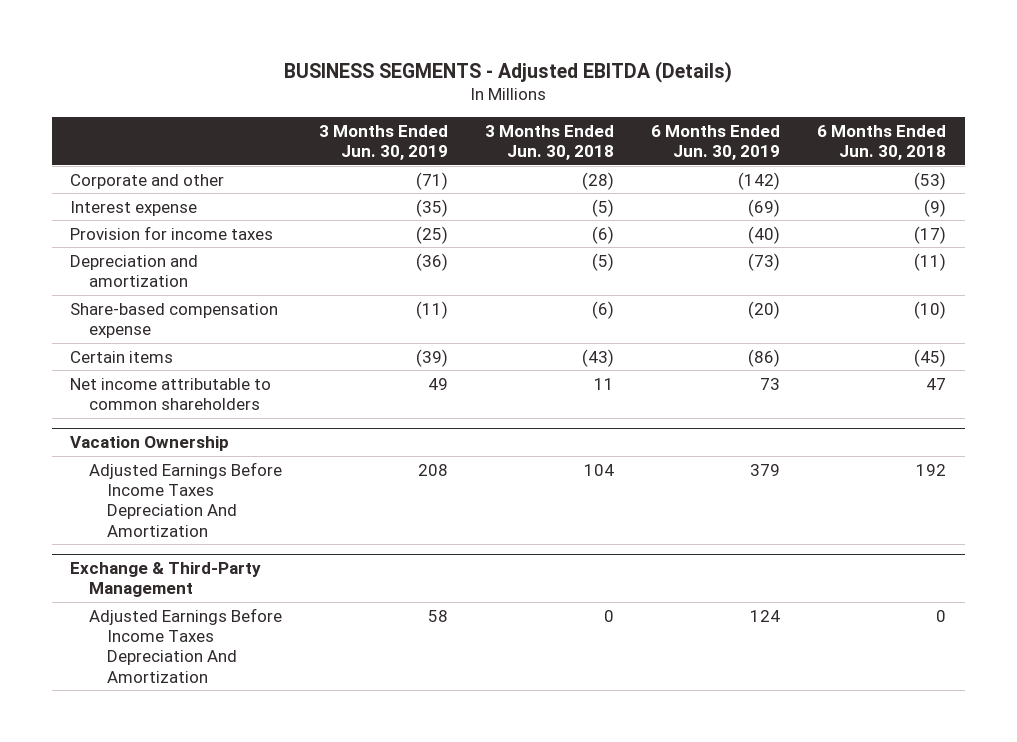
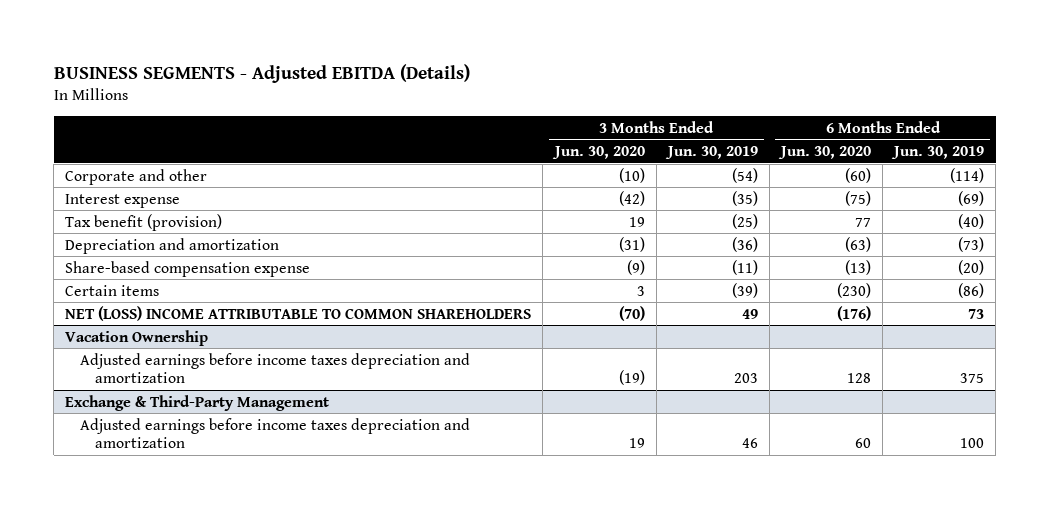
- | 3 Months Ended Jun. 30, 2019 | 3 Months Ended Jun. 30, 2018 | 6 Months Ended Jun. 30, 2019 | 6 Months Ended Jun. 30, 2018
+ | 3 Months Ended Jun. 30, 2020 | 3 Months Ended Jun. 30, 2019 | 6 Months Ended Jun. 30, 2020 | 6 Months Ended Jun. 30, 2019
- Corporate and other | (71) | (28) | (142) | (53)
+ Corporate and other | (10) | (54) | (60) | (114)
- Provision for income taxes | (25) | (6) | (40) | (17)
+ Tax benefit (provision) | 19 | (25) | 77 | (40)
- Net income attributable to common shareholders | 49 | 11 | 73 | 47
+ NET (LOSS) INCOME ATTRIBUTABLE TO COMMON SHAREHOLDERS | (70) | 49 | (176) | 73
@ Vacation Ownership
- Adjusted Earnings Before Income Taxes Depreciation And Amortization | 208 | 104 | 379 | 192
+ Adjusted earnings before income taxes depreciation and amortization | (19) | 203 | 128 | 375
@ Exchange & Third-Party Management
- Adjusted Earnings Before Income Taxes Depreciation And Amortization | 58 | 0 | 124 | 0
+ Adjusted earnings before income taxes depreciation and amortization | 19 | 46 | 60 | 100

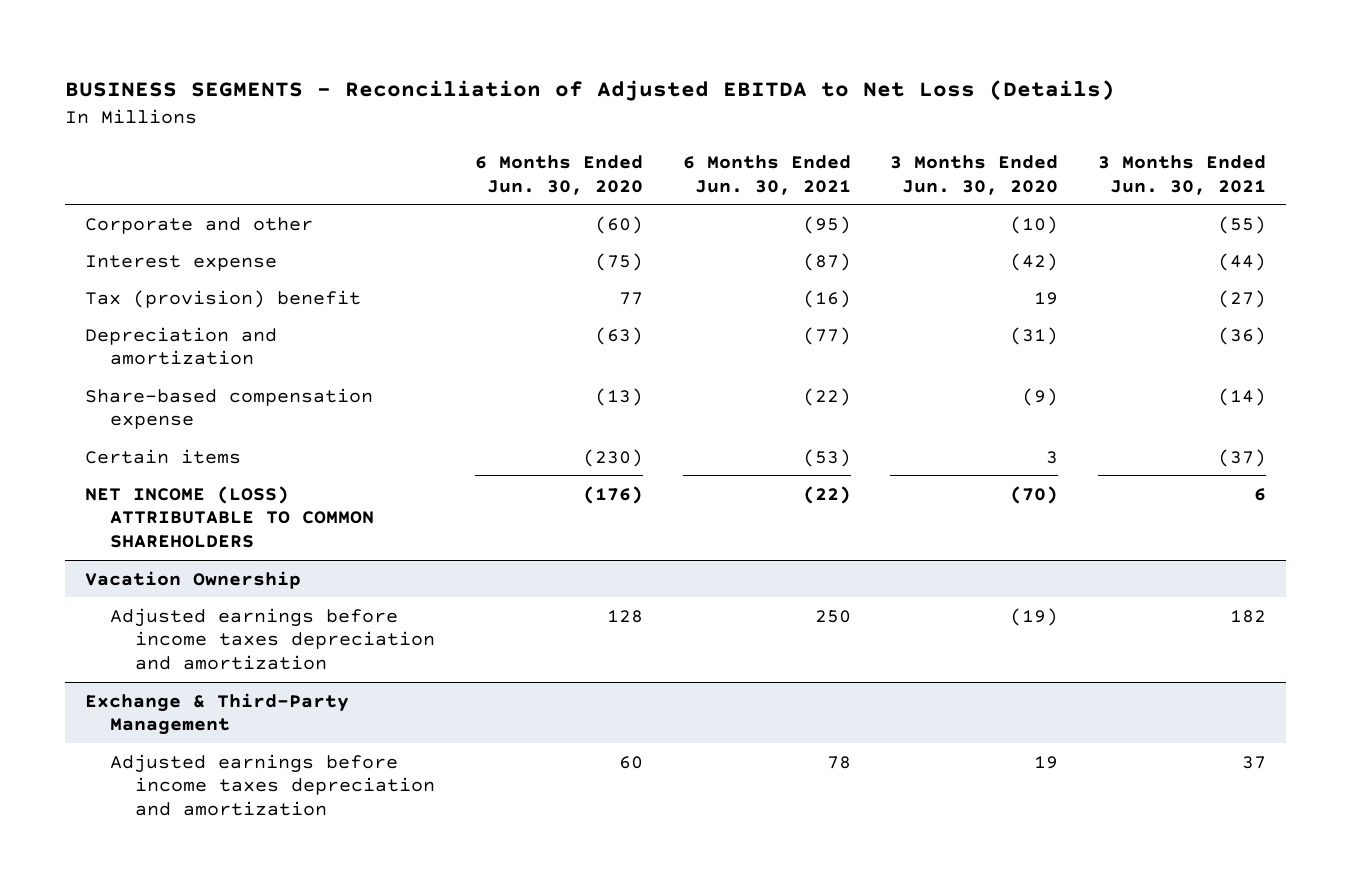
- BUSINESS SEGMENTS - Adjusted EBITDA (Details)
+ BUSINESS SEGMENTS - Reconciliation of Adjusted EBITDA to Net Loss (Details)
- | 3 Months Ended Jun. 30, 2020 | 3 Months Ended Jun. 30, 2019 | 6 Months Ended Jun. 30, 2020 | 6 Months Ended Jun. 30, 2019
+ | 6 Months Ended Jun. 30, 2020 | 6 Months Ended Jun. 30, 2021 | 3 Months Ended Jun. 30, 2020 | 3 Months Ended Jun. 30, 2021
- Tax benefit (provision) | 19 | (25) | 77 | (40)
+ Tax (provision) benefit | 77 | (16) | 19 | (27)
- NET (LOSS) INCOME ATTRIBUTABLE TO COMMON SHAREHOLDERS | (70) | 49 | (176) | 73
+ NET INCOME (LOSS) ATTRIBUTABLE TO COMMON SHAREHOLDERS | (176) | (22) | (70) | 6

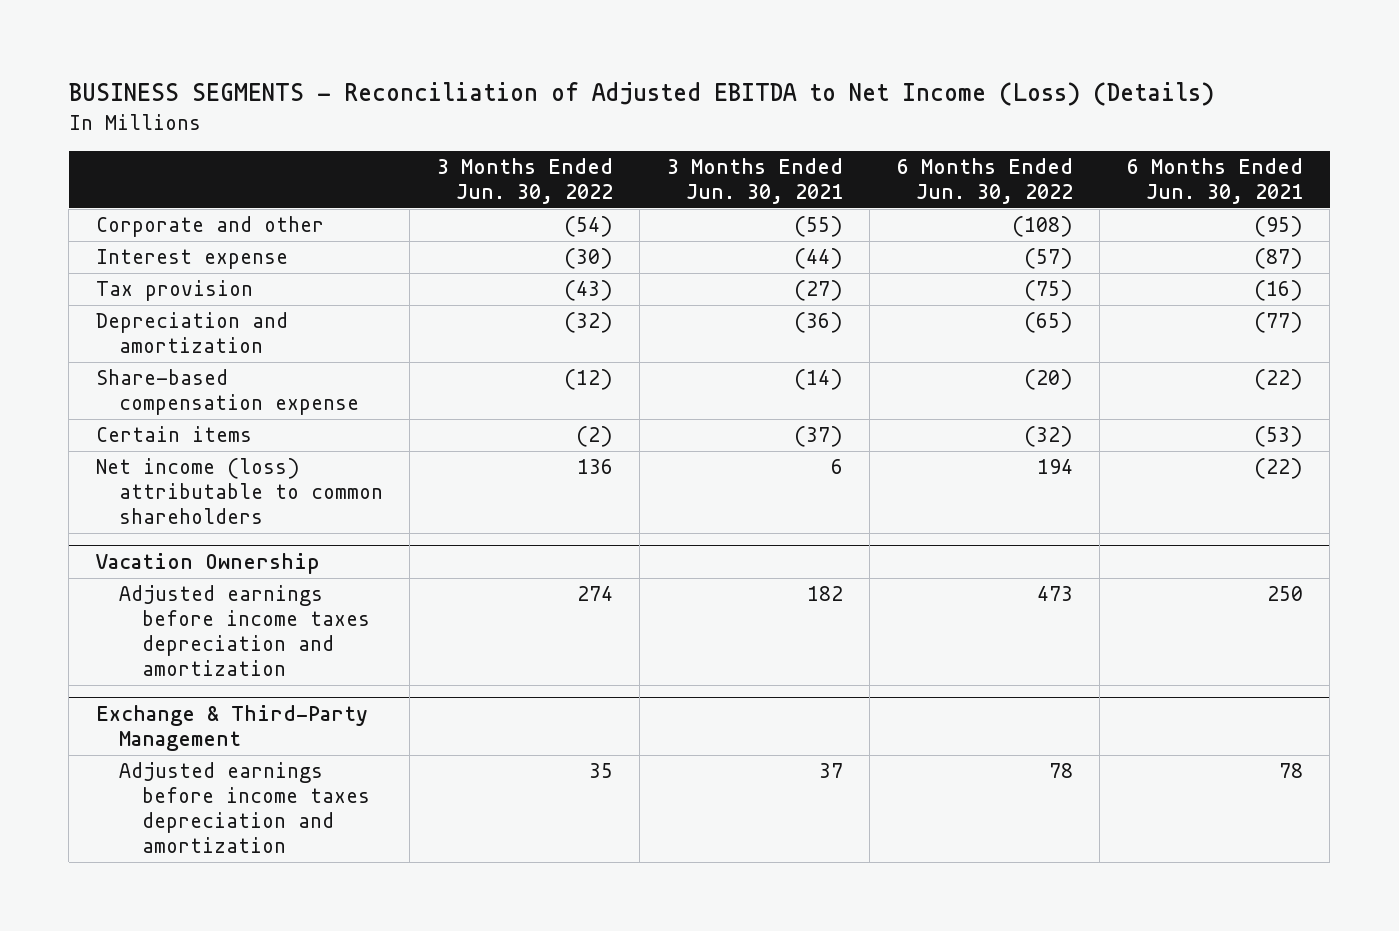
- BUSINESS SEGMENTS - Reconciliation of Adjusted EBITDA to Net Loss (Details)
+ BUSINESS SEGMENTS - Reconciliation of Adjusted EBITDA to Net Income (Loss) (Details)
- | 6 Months Ended Jun. 30, 2020 | 6 Months Ended Jun. 30, 2021 | 3 Months Ended Jun. 30, 2020 | 3 Months Ended Jun. 30, 2021
+ | 3 Months Ended Jun. 30, 2022 | 3 Months Ended Jun. 30, 2021 | 6 Months Ended Jun. 30, 2022 | 6 Months Ended Jun. 30, 2021
- Tax (provision) benefit | 77 | (16) | 19 | (27)
+ Tax provision | (43) | (27) | (75) | (16)
- NET INCOME (LOSS) ATTRIBUTABLE TO COMMON SHAREHOLDERS | (176) | (22) | (70) | 6
+ Net income (loss) attributable to common shareholders | 136 | 6 | 194 | (22)

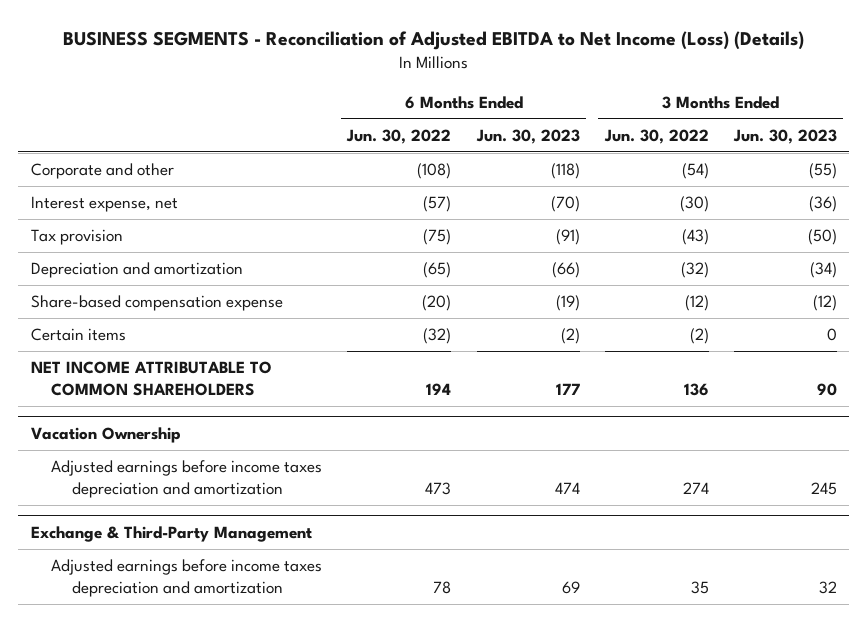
- | 3 Months Ended Jun. 30, 2022 | 3 Months Ended Jun. 30, 2021 | 6 Months Ended Jun. 30, 2022 | 6 Months Ended Jun. 30, 2021
+ | 6 Months Ended Jun. 30, 2022 | 6 Months Ended Jun. 30, 2023 | 3 Months Ended Jun. 30, 2022 | 3 Months Ended Jun. 30, 2023
- Interest expense | (30) | (44) | (57) | (87)
+ Interest expense, net | (57) | (70) | (30) | (36)
- Net income (loss) attributable to common shareholders | 136 | 6 | 194 | (22)
+ NET INCOME ATTRIBUTABLE TO COMMON SHAREHOLDERS | 194 | 177 | 136 | 90

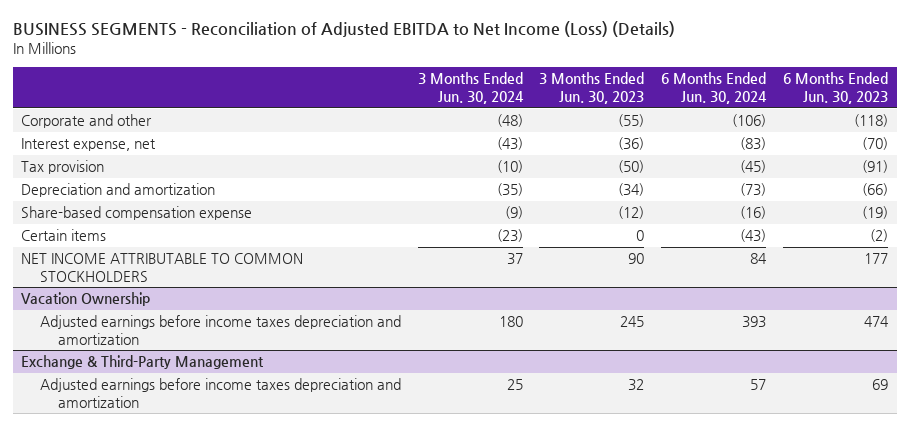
- | 6 Months Ended Jun. 30, 2022 | 6 Months Ended Jun. 30, 2023 | 3 Months Ended Jun. 30, 2022 | 3 Months Ended Jun. 30, 2023
+ | 3 Months Ended Jun. 30, 2024 | 3 Months Ended Jun. 30, 2023 | 6 Months Ended Jun. 30, 2024 | 6 Months Ended Jun. 30, 2023
- NET INCOME ATTRIBUTABLE TO COMMON SHAREHOLDERS | 194 | 177 | 136 | 90
+ NET INCOME ATTRIBUTABLE TO COMMON STOCKHOLDERS | 37 | 90 | 84 | 177

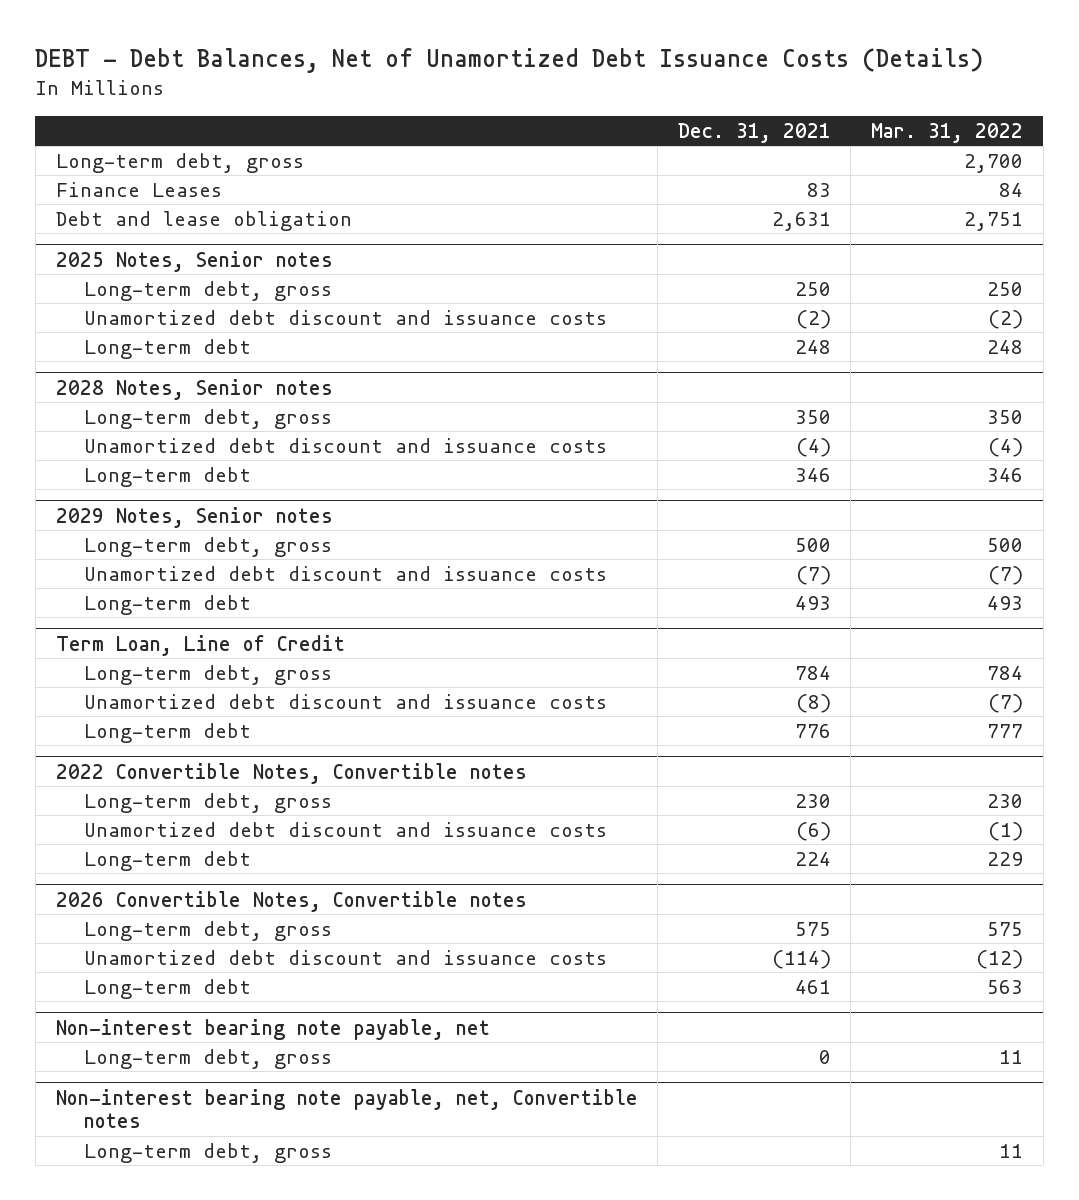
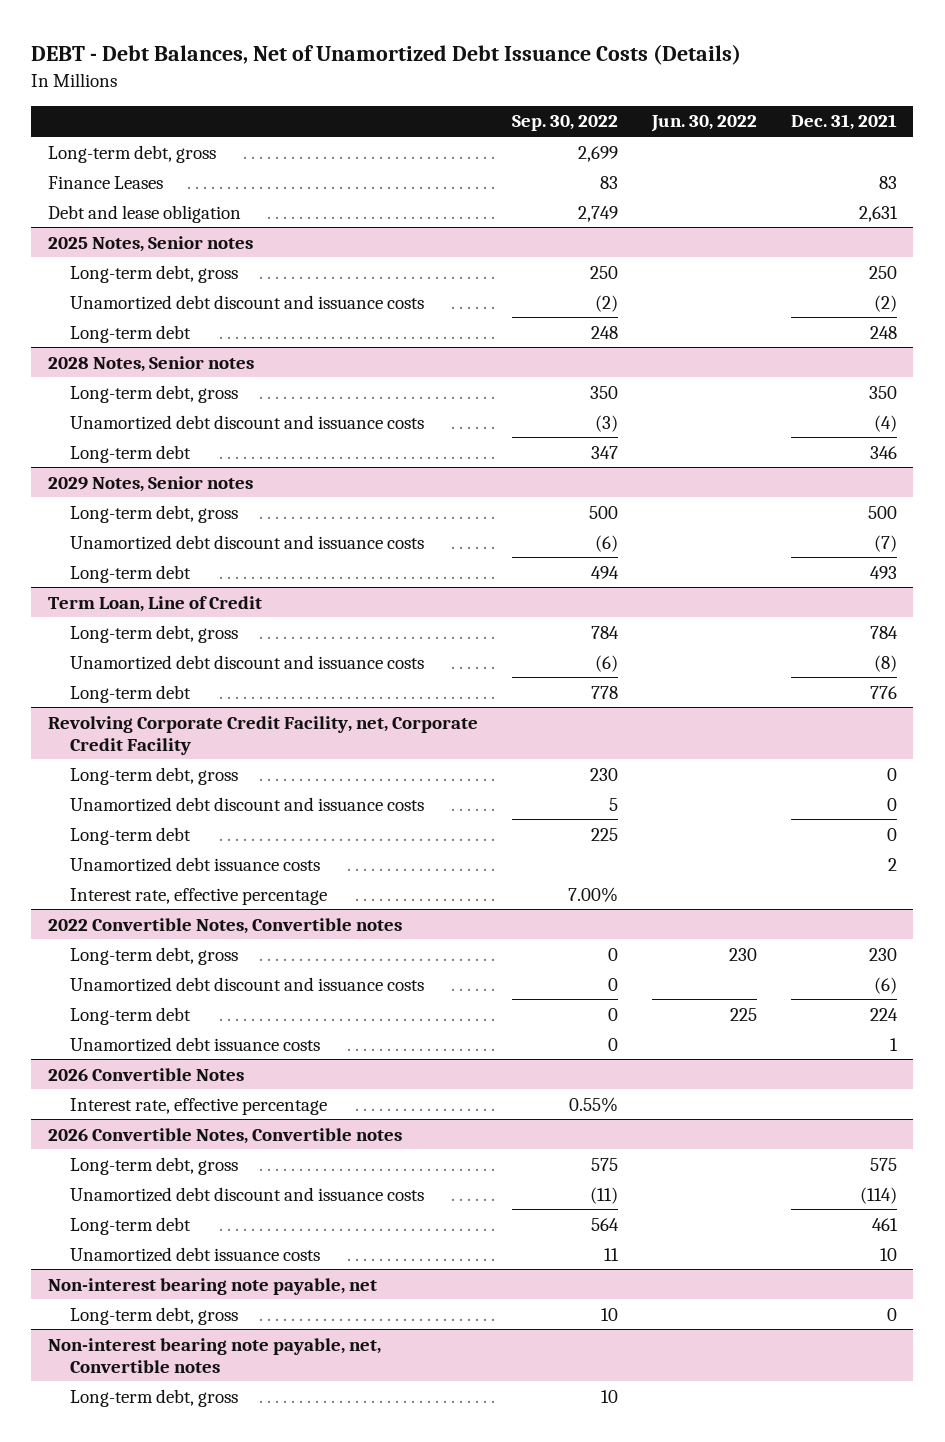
- | Dec. 31, 2021 | Mar. 31, 2022
+ | Sep. 30, 2022 | Jun. 30, 2022 | Dec. 31, 2021
+ Revolving Corporate Credit Facility, net, Corporate Credit Facility
+ Long-term debt, gross | 230 | | 0
+ Unamortized debt discount and issuance costs | 5 | | 0
+ Long-term debt | 225 | | 0
+ Unamortized debt issuance costs | | | 2
+ Interest rate, effective percentage | 7.00% | |
@ 2022 Convertible Notes, Convertible notes
+ Unamortized debt issuance costs | 0 | | 1
+ 2026 Convertible Notes
+ Interest rate, effective percentage | 0.55% | |
@ 2026 Convertible Notes, Convertible notes
+ Unamortized debt issuance costs | 11 | | 10

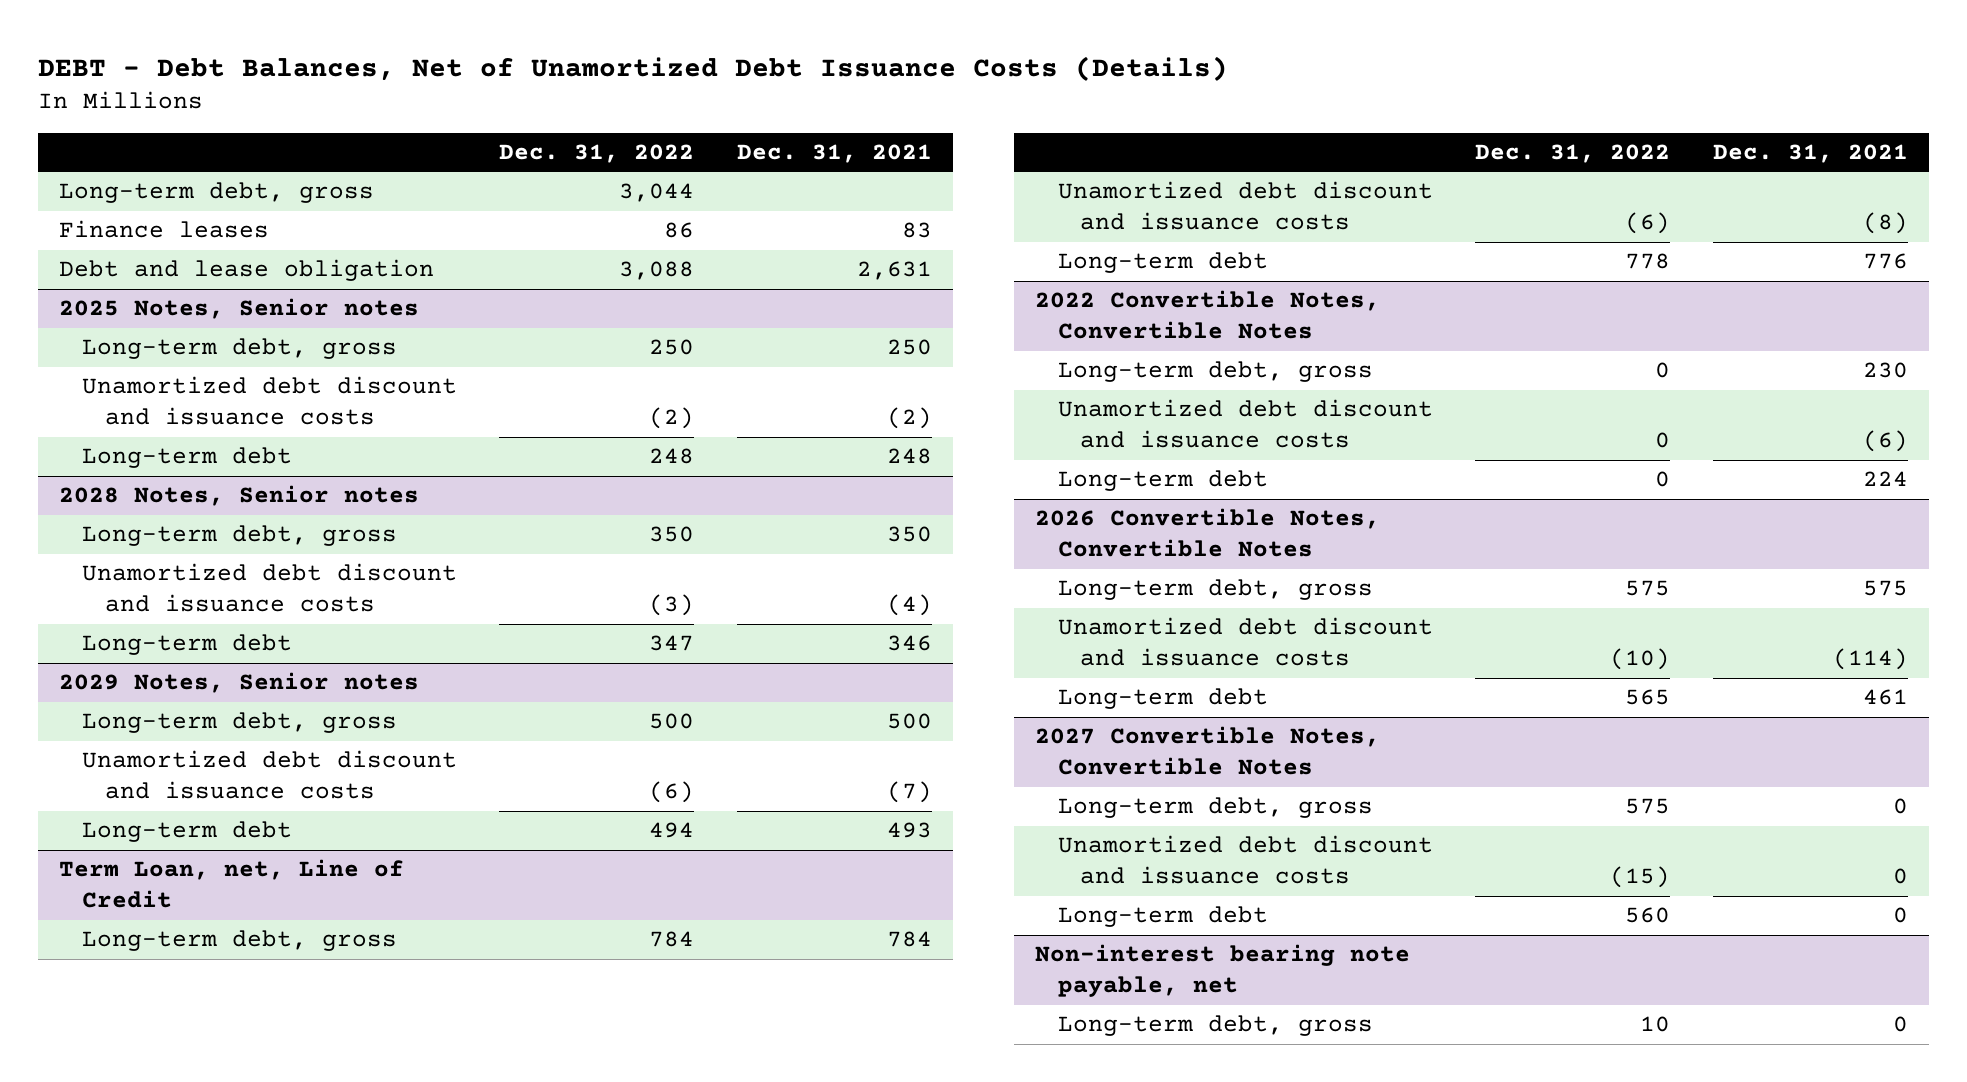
- | Sep. 30, 2022 | Jun. 30, 2022 | Dec. 31, 2021
+ | Dec. 31, 2022 | Dec. 31, 2021
- Finance Leases | 83 | | 83
+ Finance leases | 86 | 83
- Term Loan, Line of Credit
+ Term Loan, net, Line of Credit
- Revolving Corporate Credit Facility, net, Corporate Credit Facility
- Long-term debt, gross | 230 | | 0
- Unamortized debt discount and issuance costs | 5 | | 0
- Long-term debt | 225 | | 0
- Unamortized debt issuance costs | | | 2
- Interest rate, effective percentage | 7.00% | |
- 2022 Convertible Notes, Convertible notes
+ 2022 Convertible Notes, Convertible Notes
- Unamortized debt issuance costs | 0 | | 1
- 2026 Convertible Notes
- Interest rate, effective percentage | 0.55% | |
- 2026 Convertible Notes, Convertible notes
+ 2026 Convertible Notes, Convertible Notes
- Unamortized debt issuance costs | 11 | | 10
+ 2027 Convertible Notes, Convertible Notes
+ Long-term debt, gross | 575 | 0
+ Unamortized debt discount and issuance costs | (15) | 0
+ Long-term debt | 560 | 0
- Non-interest bearing note payable, net, Convertible notes
- Long-term debt, gross | 10 | |

